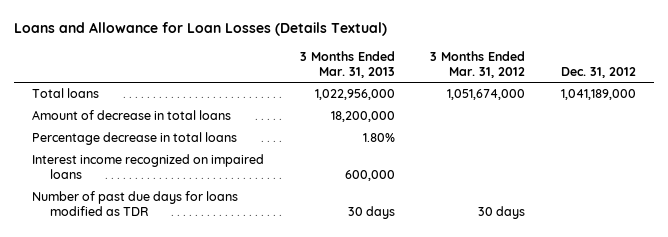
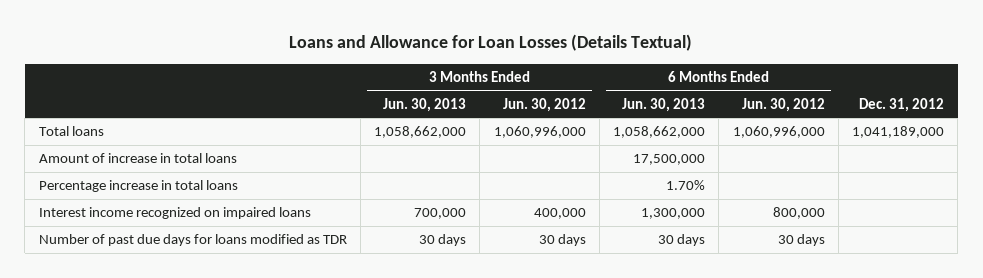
- | 3 Months Ended Mar. 31, 2013 | 3 Months Ended Mar. 31, 2012 | Dec. 31, 2012
+ | 3 Months Ended Jun. 30, 2013 | 3 Months Ended Jun. 30, 2012 | 6 Months Ended Jun. 30, 2013 | 6 Months Ended Jun. 30, 2012 | Dec. 31, 2012
- Amount of decrease in total loans | 18,200,000 | |
- Percentage decrease in total loans | 1.80% | |
+ Amount of increase in total loans | | | 17,500,000 | |
+ Percentage increase in total loans | | | 1.70% | |

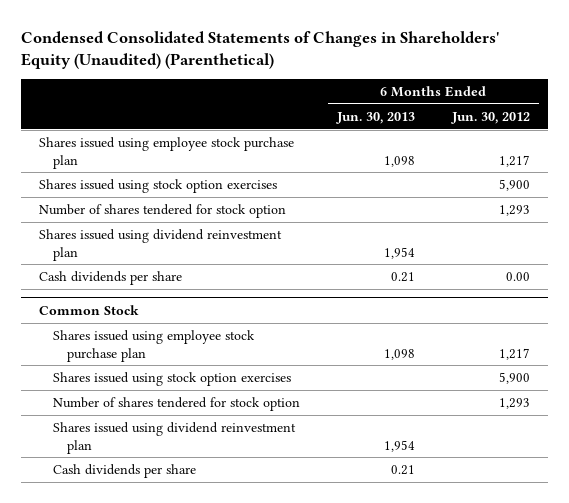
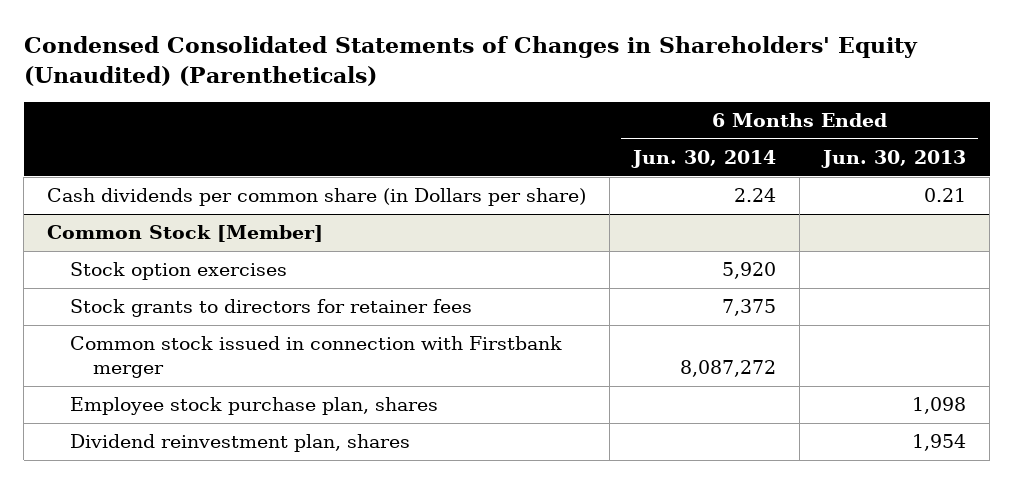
- Condensed Consolidated Statements of Changes in Shareholders' Equity (Unaudited) (Parenthetical)
+ Condensed Consolidated Statements of Changes in Shareholders' Equity (Unaudited) (Parentheticals)
- | 6 Months Ended Jun. 30, 2013 | 6 Months Ended Jun. 30, 2012
+ | 6 Months Ended Jun. 30, 2014 | 6 Months Ended Jun. 30, 2013
- Shares issued using employee stock purchase plan | 1,098 | 1,217
- Shares issued using stock option exercises | | 5,900
- Number of shares tendered for stock option | | 1,293
- Shares issued using dividend reinvestment plan | 1,954 |
- Cash dividends per share | 0.21 | 0.00
- Common Stock
- Shares issued using employee stock purchase plan | 1,098 | 1,217
- Shares issued using stock option exercises | | 5,900
- Number of shares tendered for stock option | | 1,293
- Shares issued using dividend reinvestment plan | 1,954 |
- Cash dividends per share | 0.21 |
+ Cash dividends per common share (in Dollars per share) | 2.24 | 0.21
+ Common Stock [Member]
+ Stock option exercises | 5,920 |
+ Stock grants to directors for retainer fees | 7,375 |
+ Common stock issued in connection with Firstbank merger | 8,087,272 |
+ Employee stock purchase plan, shares | | 1,098
+ Dividend reinvestment plan, shares | | 1,954

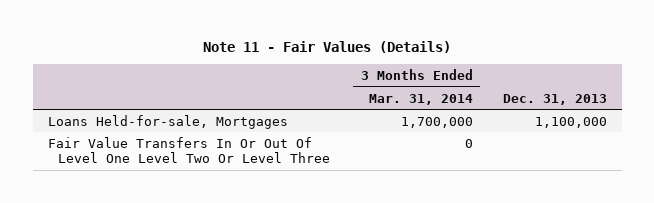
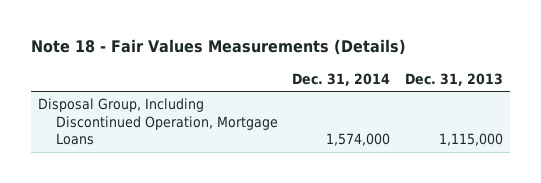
- Note 11 - Fair Values (Details)
+ Note 18 - Fair Values Measurements (Details)
- | 3 Months Ended Mar. 31, 2014 | Dec. 31, 2013
+ | Dec. 31, 2014 | Dec. 31, 2013
- Loans Held-for-sale, Mortgages | 1,700,000 | 1,100,000
- Fair Value Transfers In Or Out Of Level One Level Two Or Level Three | 0 |
+ Disposal Group, Including Discontinued Operation, Mortgage Loans | 1,574,000 | 1,115,000

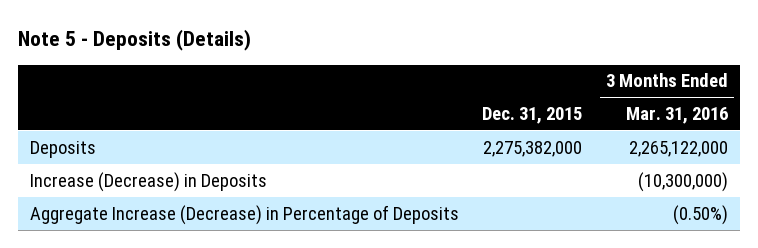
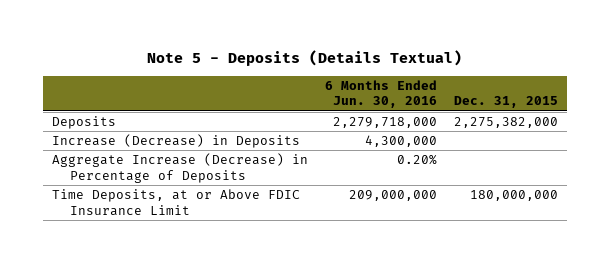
- Note 5 - Deposits (Details)
+ Note 5 - Deposits (Details Textual)
- | Dec. 31, 2015 | 3 Months Ended Mar. 31, 2016
+ | 6 Months Ended Jun. 30, 2016 | Dec. 31, 2015
+ Time Deposits, at or Above FDIC Insurance Limit | 209,000,000 | 180,000,000

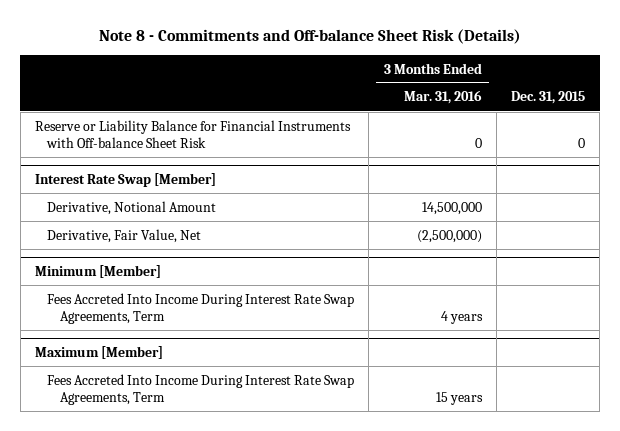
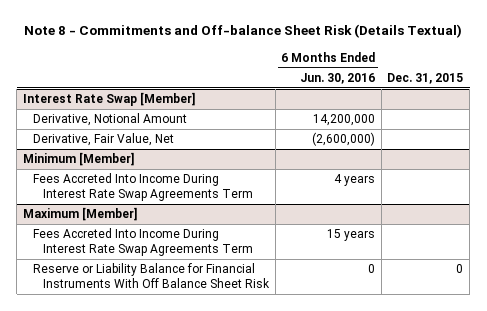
- Note 8 - Commitments and Off-balance Sheet Risk (Details)
+ Note 8 - Commitments and Off-balance Sheet Risk (Details Textual)
- | 3 Months Ended Mar. 31, 2016 | Dec. 31, 2015
+ | 6 Months Ended Jun. 30, 2016 | Dec. 31, 2015
- Reserve or Liability Balance for Financial Instruments with Off-balance Sheet Risk | 0 | 0
@ Minimum [Member]
- Fees Accreted Into Income During Interest Rate Swap Agreements, Term | 4 years |
+ Fees Accreted Into Income During Interest Rate Swap Agreements Term | 4 years |
@ Maximum [Member]
- Fees Accreted Into Income During Interest Rate Swap Agreements, Term | 15 years |
+ Fees Accreted Into Income During Interest Rate Swap Agreements Term | 15 years |
+ Reserve or Liability Balance for Financial Instruments With Off Balance Sheet Risk | 0 | 0

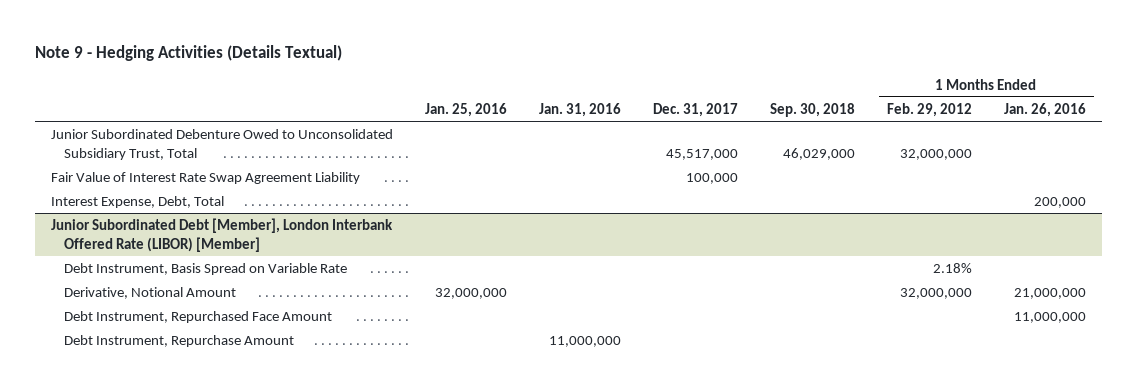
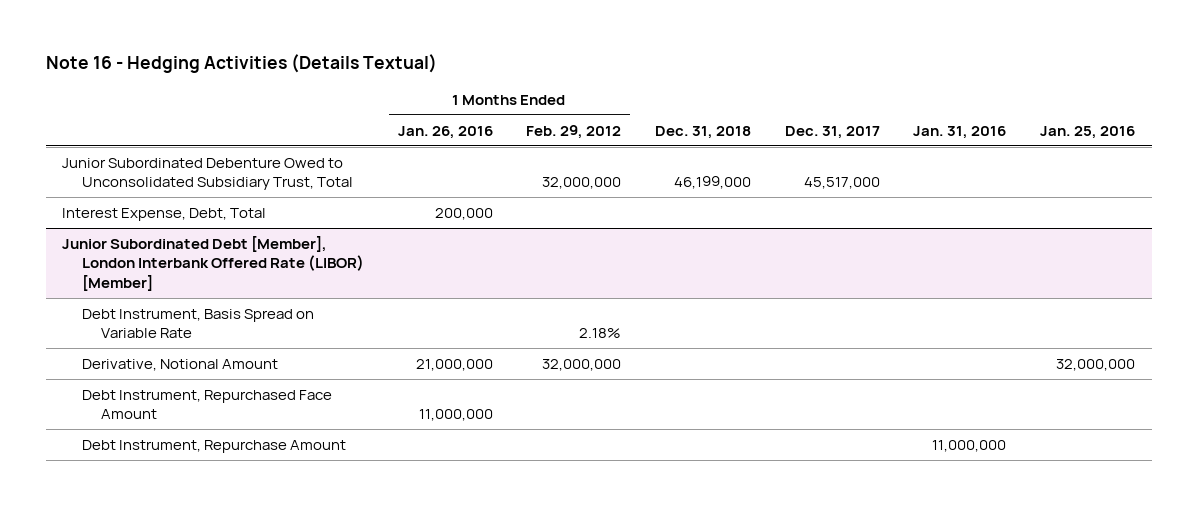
- Note 9 - Hedging Activities (Details Textual)
+ Note 16 - Hedging Activities (Details Textual)
- | Jan. 25, 2016 | Jan. 31, 2016 | Dec. 31, 2017 | Sep. 30, 2018 | 1 Months Ended Feb. 29, 2012 | 1 Months Ended Jan. 26, 2016
+ | 1 Months Ended Jan. 26, 2016 | 1 Months Ended Feb. 29, 2012 | Dec. 31, 2018 | Dec. 31, 2017 | Jan. 31, 2016 | Jan. 25, 2016
- Fair Value of Interest Rate Swap Agreement Liability | | | 100,000 | | |

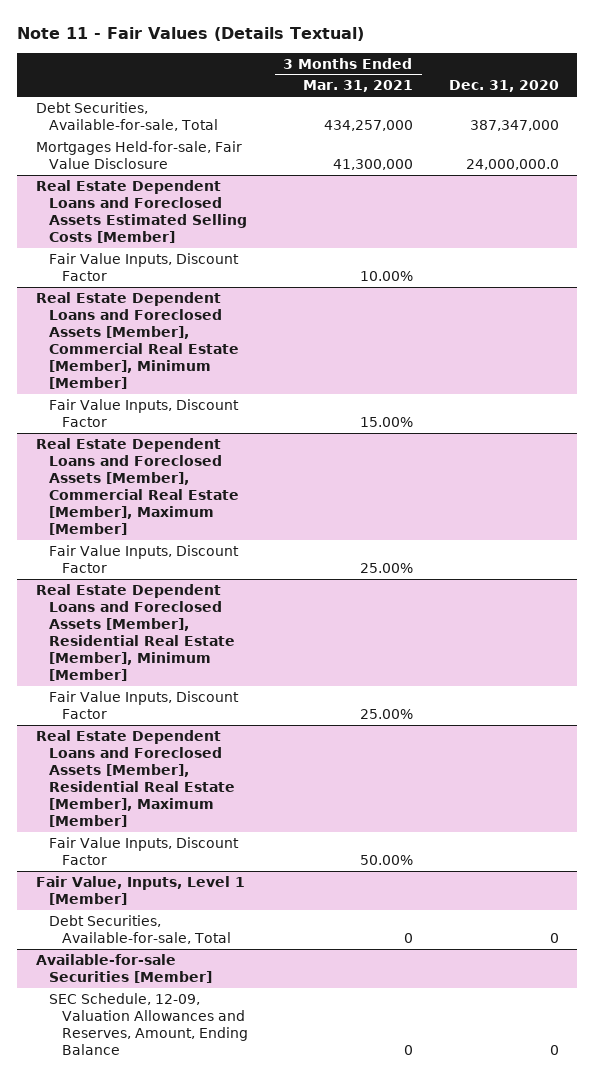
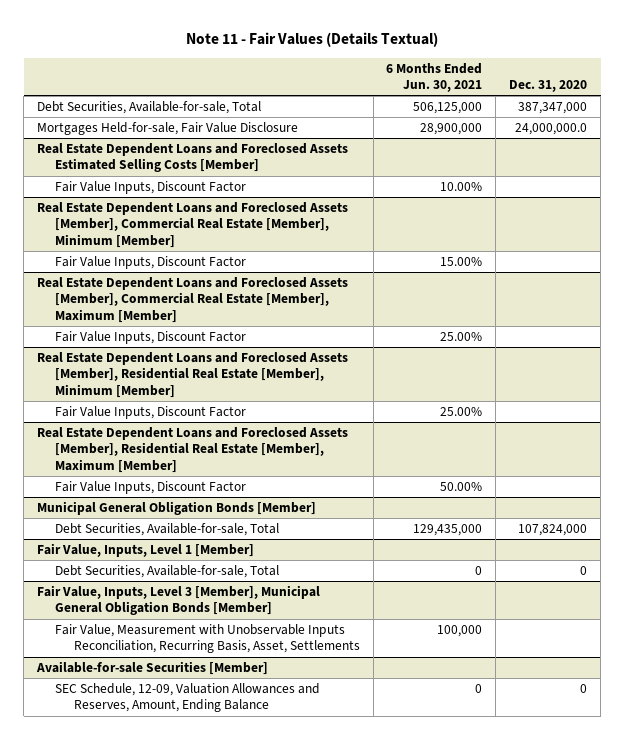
- | 3 Months Ended Mar. 31, 2021 | Dec. 31, 2020
+ | 6 Months Ended Jun. 30, 2021 | Dec. 31, 2020
+ Municipal General Obligation Bonds [Member]
+ Debt Securities, Available-for-sale, Total | 129,435,000 | 107,824,000
+ Fair Value, Inputs, Level 3 [Member], Municipal General Obligation Bonds [Member]
+ Fair Value, Measurement with Unobservable Inputs Reconciliation, Recurring Basis, Asset, Settlements | 100,000 |

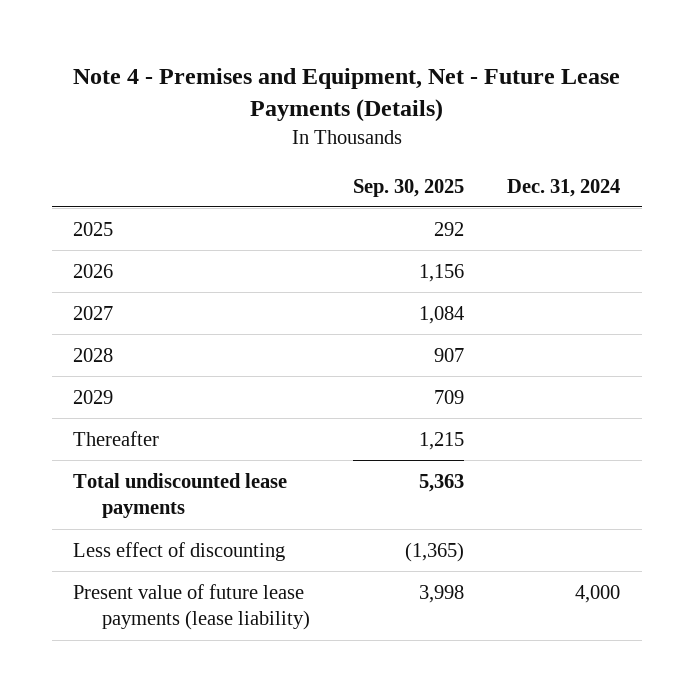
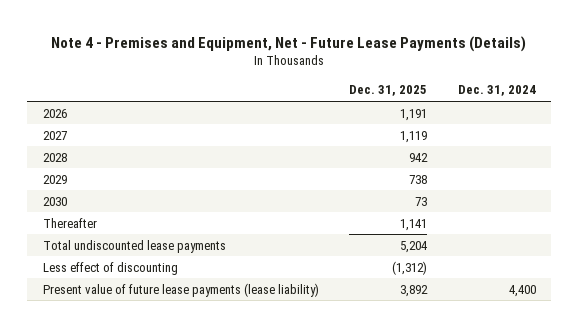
- | Sep. 30, 2025 | Dec. 31, 2024
+ | Dec. 31, 2025 | Dec. 31, 2024
- 2025 | 292 |
+ 2030 | 73 |
- Present value of future lease payments (lease liability) | 3,998 | 4,000
+ Present value of future lease payments (lease liability) | 3,892 | 4,400

